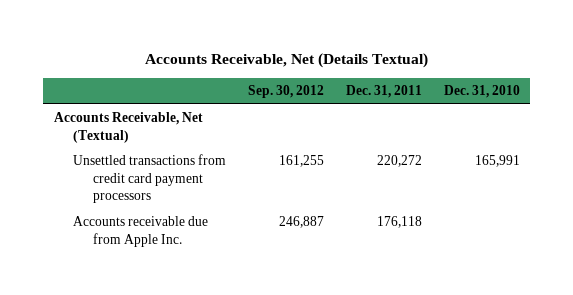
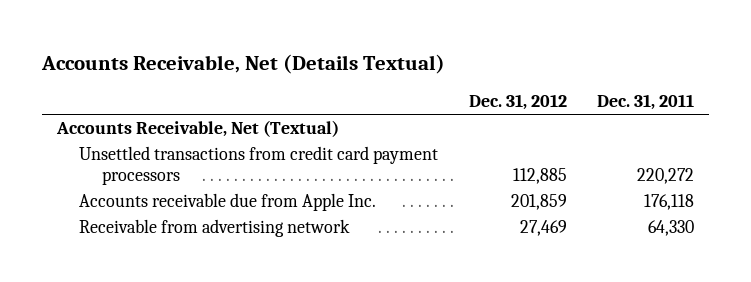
- | Sep. 30, 2012 | Dec. 31, 2011 | Dec. 31, 2010
+ | Dec. 31, 2012 | Dec. 31, 2011
+ Receivable from advertising network | 27,469 | 64,330

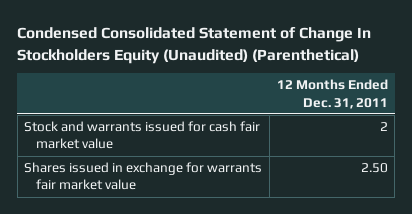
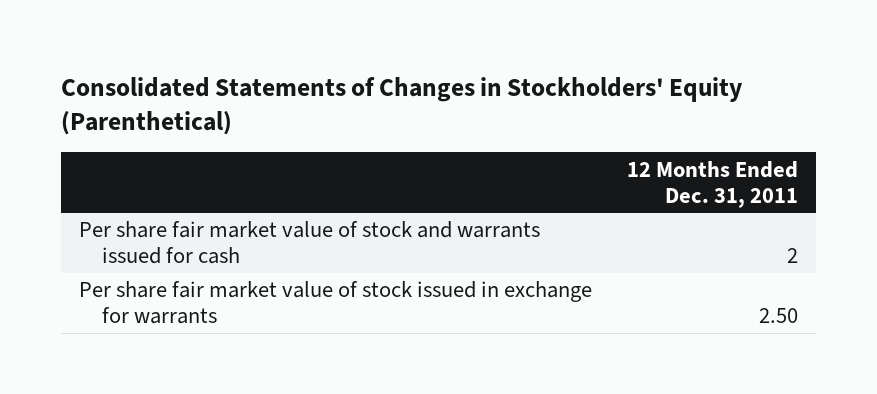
- Condensed Consolidated Statement of Change In Stockholders Equity (Unaudited) (Parenthetical)
+ Consolidated Statements of Changes in Stockholders' Equity (Parenthetical)
- Stock and warrants issued for cash fair market value | 2
- Shares issued in exchange for warrants fair market value | 2.50
+ Per share fair market value of stock and warrants issued for cash | 2
+ Per share fair market value of stock issued in exchange for warrants | 2.50

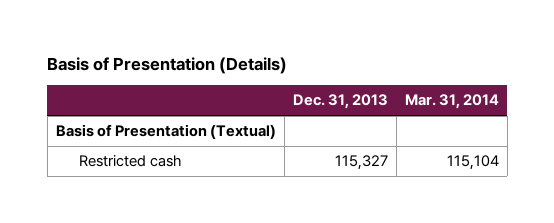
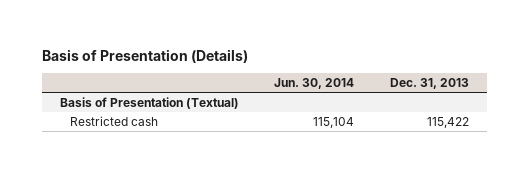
- | Dec. 31, 2013 | Mar. 31, 2014
+ | Jun. 30, 2014 | Dec. 31, 2013
- Restricted cash | 115,327 | 115,104
+ Restricted cash | 115,104 | 115,422

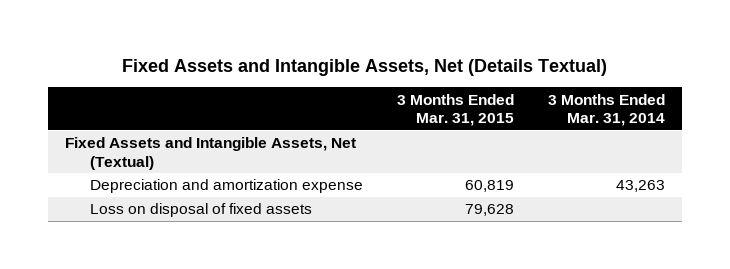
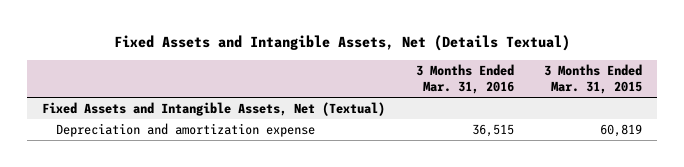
- | 3 Months Ended Mar. 31, 2015 | 3 Months Ended Mar. 31, 2014
+ | 3 Months Ended Mar. 31, 2016 | 3 Months Ended Mar. 31, 2015
- Loss on disposal of fixed assets | 79,628 |

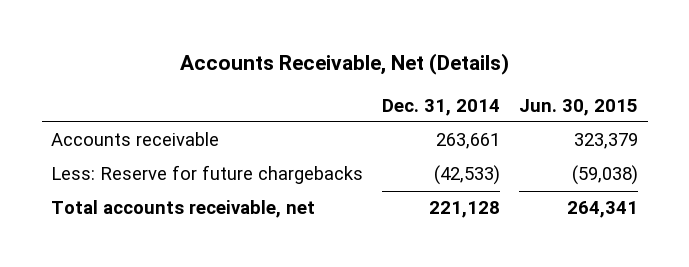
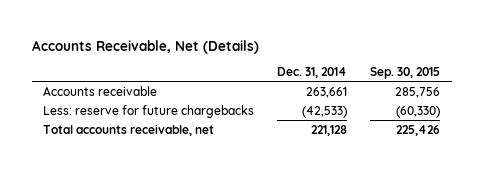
- | Dec. 31, 2014 | Jun. 30, 2015
+ | Dec. 31, 2014 | Sep. 30, 2015
- Less: Reserve for future chargebacks | (42,533) | (59,038)
+ Less: reserve for future chargebacks | (42,533) | (60,330)

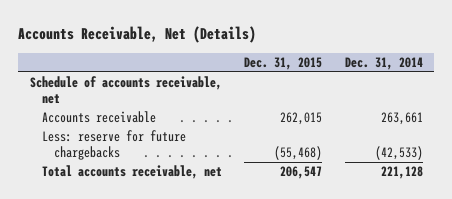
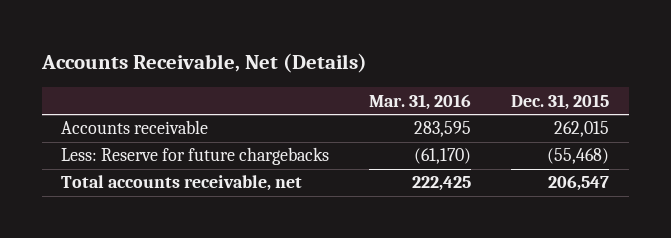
- | Dec. 31, 2015 | Dec. 31, 2014
+ | Mar. 31, 2016 | Dec. 31, 2015
- Schedule of accounts receivable, net
- Less: reserve for future chargebacks | (55,468) | (42,533)
+ Less: Reserve for future chargebacks | (61,170) | (55,468)

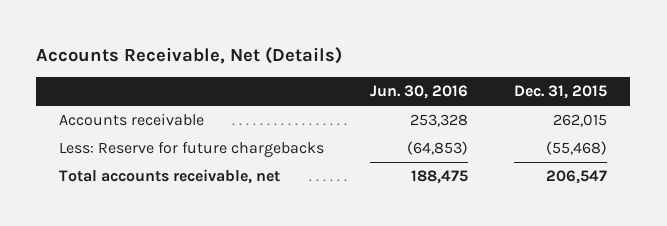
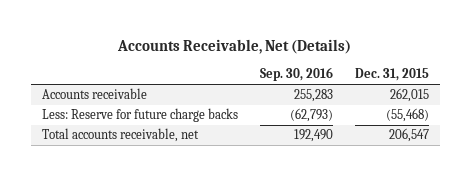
- | Jun. 30, 2016 | Dec. 31, 2015
+ | Sep. 30, 2016 | Dec. 31, 2015
- Less: Reserve for future chargebacks | (64,853) | (55,468)
+ Less: Reserve for future charge backs | (62,793) | (55,468)

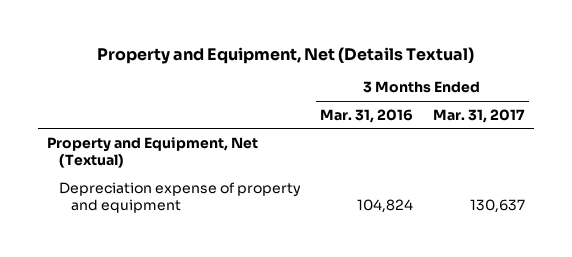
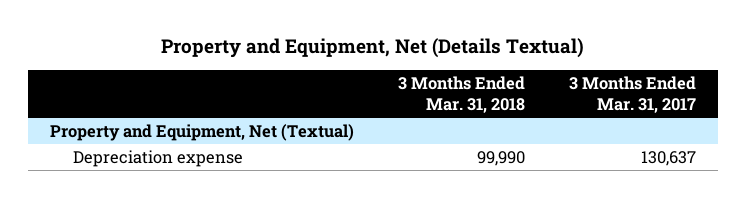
- | 3 Months Ended Mar. 31, 2016 | 3 Months Ended Mar. 31, 2017
+ | 3 Months Ended Mar. 31, 2018 | 3 Months Ended Mar. 31, 2017
- Depreciation expense of property and equipment | 104,824 | 130,637
+ Depreciation expense | 99,990 | 130,637

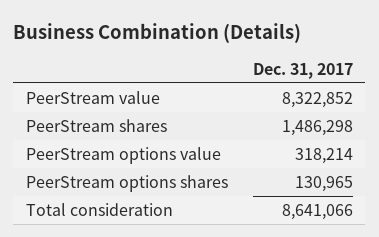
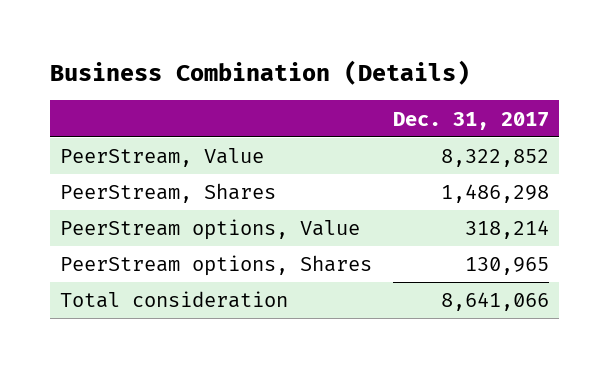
- PeerStream value | 8,322,852
- PeerStream shares | 1,486,298
- PeerStream options value | 318,214
- PeerStream options shares | 130,965
+ PeerStream, Value | 8,322,852
+ PeerStream, Shares | 1,486,298
+ PeerStream options, Value | 318,214
+ PeerStream options, Shares | 130,965

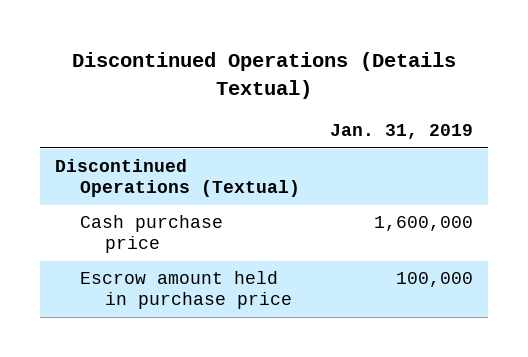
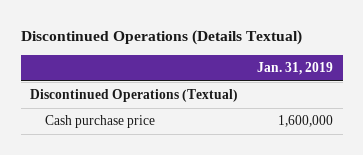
- Escrow amount held in purchase price | 100,000

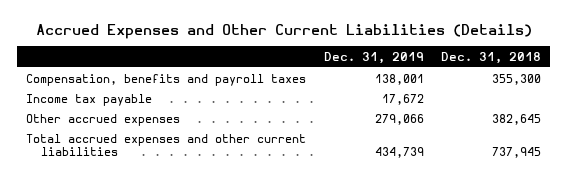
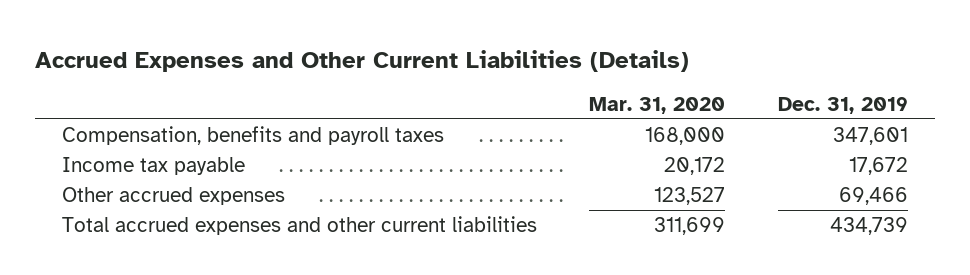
- | Dec. 31, 2019 | Dec. 31, 2018
+ | Mar. 31, 2020 | Dec. 31, 2019
- Compensation, benefits and payroll taxes | 138,001 | 355,300
+ Compensation, benefits and payroll taxes | 168,000 | 347,601
- Other accrued expenses | 279,066 | 382,645
+ Other accrued expenses | 123,527 | 69,466

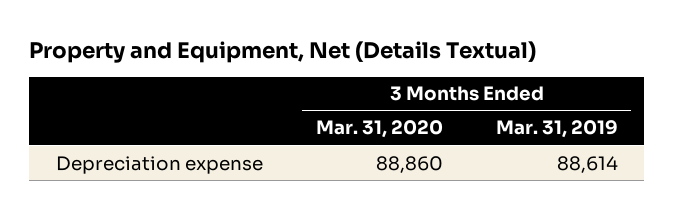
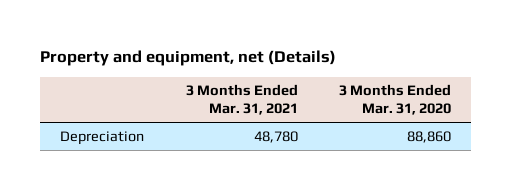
- Property and Equipment, Net (Details Textual)
+ Property and equipment, net (Details)
- | 3 Months Ended Mar. 31, 2020 | 3 Months Ended Mar. 31, 2019
+ | 3 Months Ended Mar. 31, 2021 | 3 Months Ended Mar. 31, 2020
- Depreciation expense | 88,860 | 88,614
+ Depreciation | 48,780 | 88,860

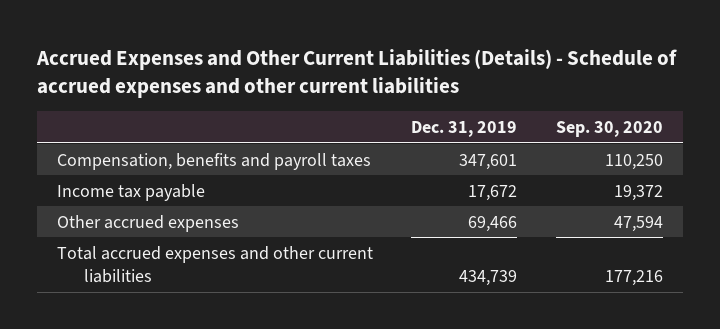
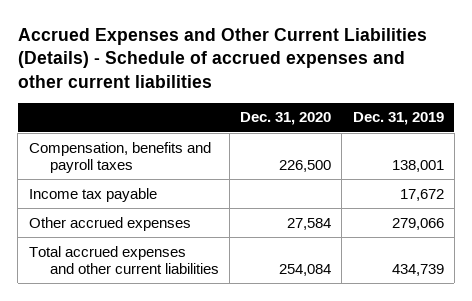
- | Dec. 31, 2019 | Sep. 30, 2020
+ | Dec. 31, 2020 | Dec. 31, 2019
- Compensation, benefits and payroll taxes | 347,601 | 110,250
+ Compensation, benefits and payroll taxes | 226,500 | 138,001
- Other accrued expenses | 69,466 | 47,594
+ Other accrued expenses | 27,584 | 279,066

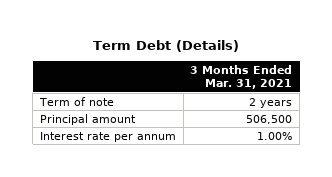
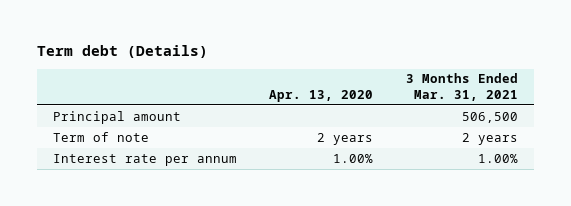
- Term Debt (Details)
+ Term debt (Details)
- | 3 Months Ended Mar. 31, 2021
+ | Apr. 13, 2020 | 3 Months Ended Mar. 31, 2021
moved down: Term of note | 2 years | 2 years

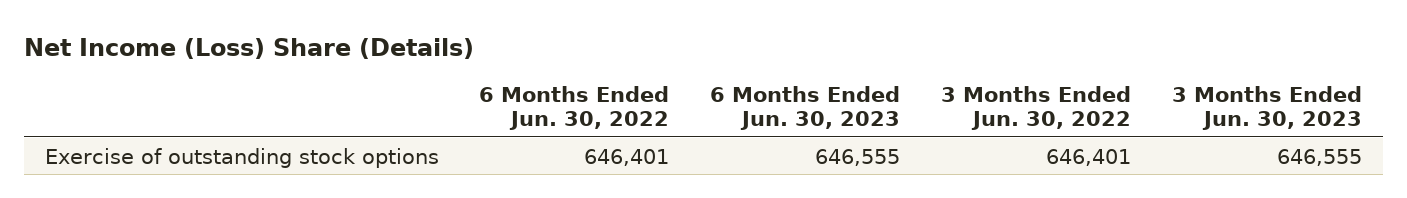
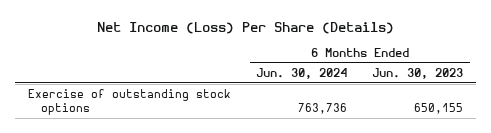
- Net Income (Loss) Share (Details)
+ Net Income (Loss) Per Share (Details)
- | 6 Months Ended Jun. 30, 2022 | 6 Months Ended Jun. 30, 2023 | 3 Months Ended Jun. 30, 2022 | 3 Months Ended Jun. 30, 2023
+ | 6 Months Ended Jun. 30, 2024 | 6 Months Ended Jun. 30, 2023
- Exercise of outstanding stock options | 646,401 | 646,555 | 646,401 | 646,555
+ Exercise of outstanding stock options | 763,736 | 650,155

